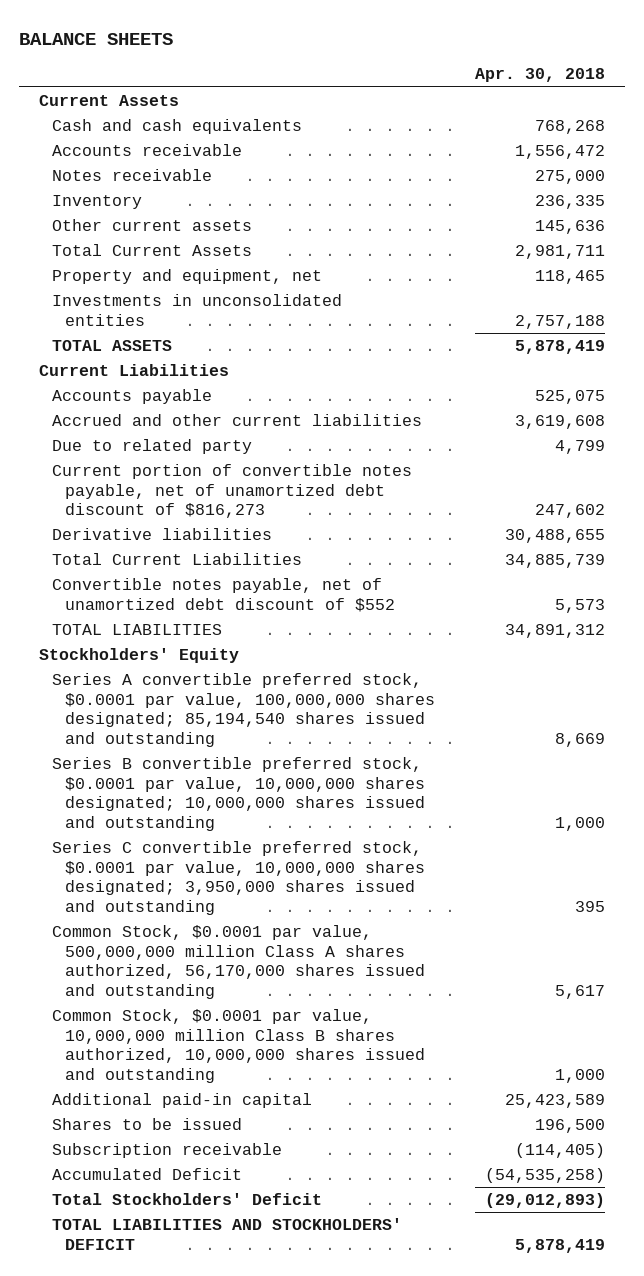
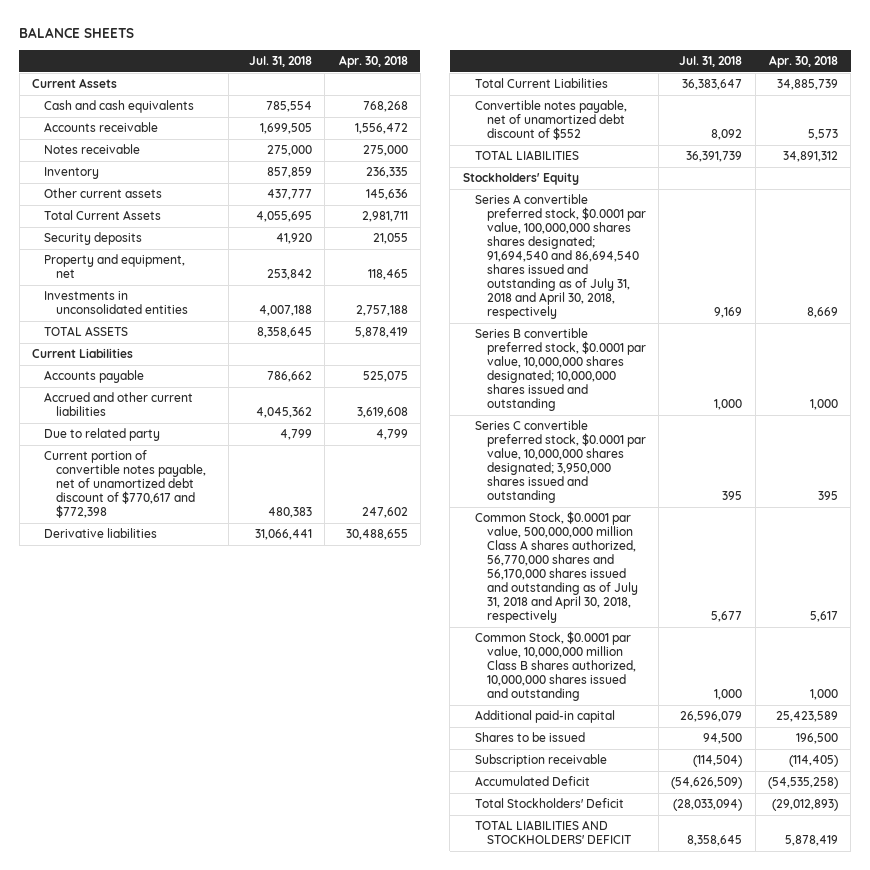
- | Apr. 30, 2018
+ | Jul. 31, 2018 | Apr. 30, 2018
+ Security deposits | 41,920 | 21,055
- Current portion of convertible notes payable, net of unamortized debt discount of $816,273 | 247,602
+ Current portion of convertible notes payable, net of unamortized debt discount of $770,617 and $772,398 | 480,383 | 247,602
- Series A convertible preferred stock, $0.0001 par value, 100,000,000 shares designated; 85,194,540 shares issued and outstanding | 8,669
+ Series A convertible preferred stock, $0.0001 par value, 100,000,000 shares shares designated; 91,694,540 and 86,694,540 shares issued and outstanding as of July 31, 2018 and April 30, 2018, respectively | 9,169 | 8,669
- Common Stock, $0.0001 par value, 500,000,000 million Class A shares authorized, 56,170,000 shares issued and outstanding | 5,617
+ Common Stock, $0.0001 par value, 500,000,000 million Class A shares authorized, 56,770,000 shares and 56,170,000 shares issued and outstanding as of July 31, 2018 and April 30, 2018, respectively | 5,677 | 5,617

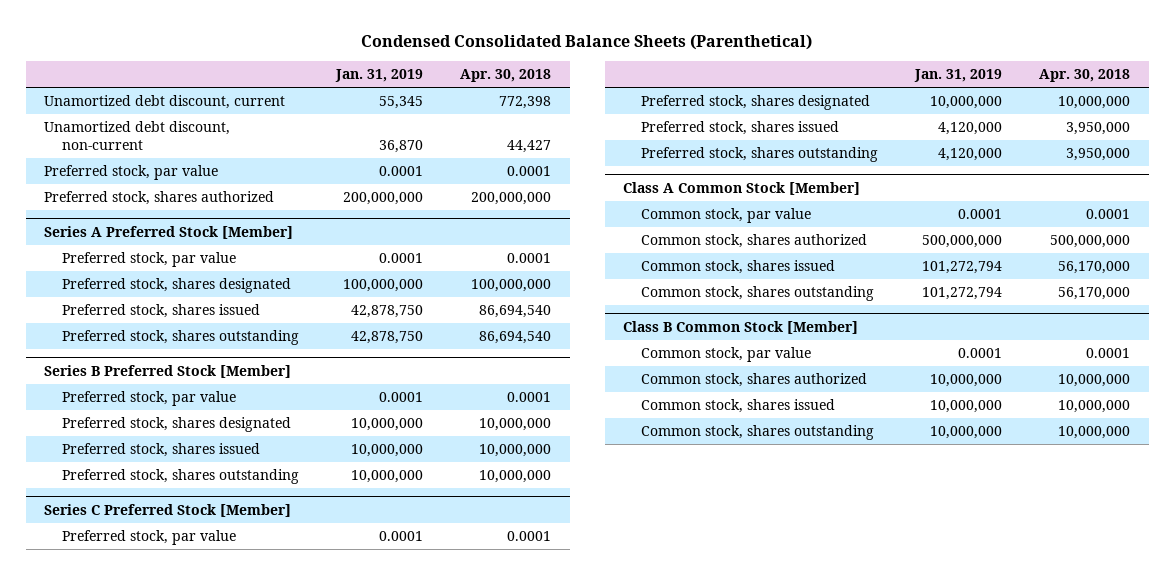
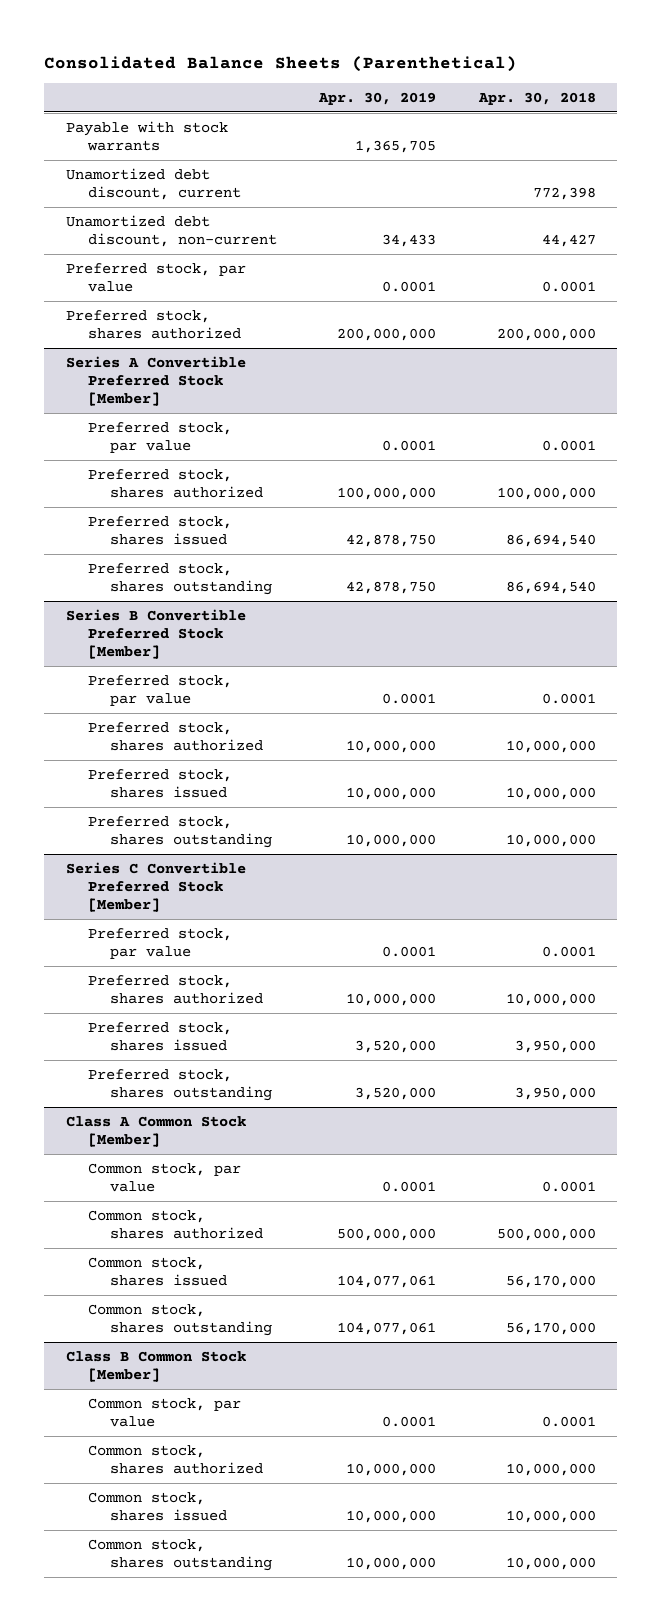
- Condensed Consolidated Balance Sheets (Parenthetical)
+ Consolidated Balance Sheets (Parenthetical)
- | Jan. 31, 2019 | Apr. 30, 2018
+ | Apr. 30, 2019 | Apr. 30, 2018
+ Payable with stock warrants | 1,365,705 |
- Series A Preferred Stock [Member]
+ Series A Convertible Preferred Stock [Member]
- Preferred stock, shares designated | 100,000,000 | 100,000,000
+ Preferred stock, shares authorized | 100,000,000 | 100,000,000
- Series B Preferred Stock [Member]
+ Series B Convertible Preferred Stock [Member]
- Preferred stock, shares designated | 10,000,000 | 10,000,000
+ Preferred stock, shares authorized | 10,000,000 | 10,000,000
- Series C Preferred Stock [Member]
+ Series C Convertible Preferred Stock [Member]
- Preferred stock, shares designated | 10,000,000 | 10,000,000
+ Preferred stock, shares authorized | 10,000,000 | 10,000,000

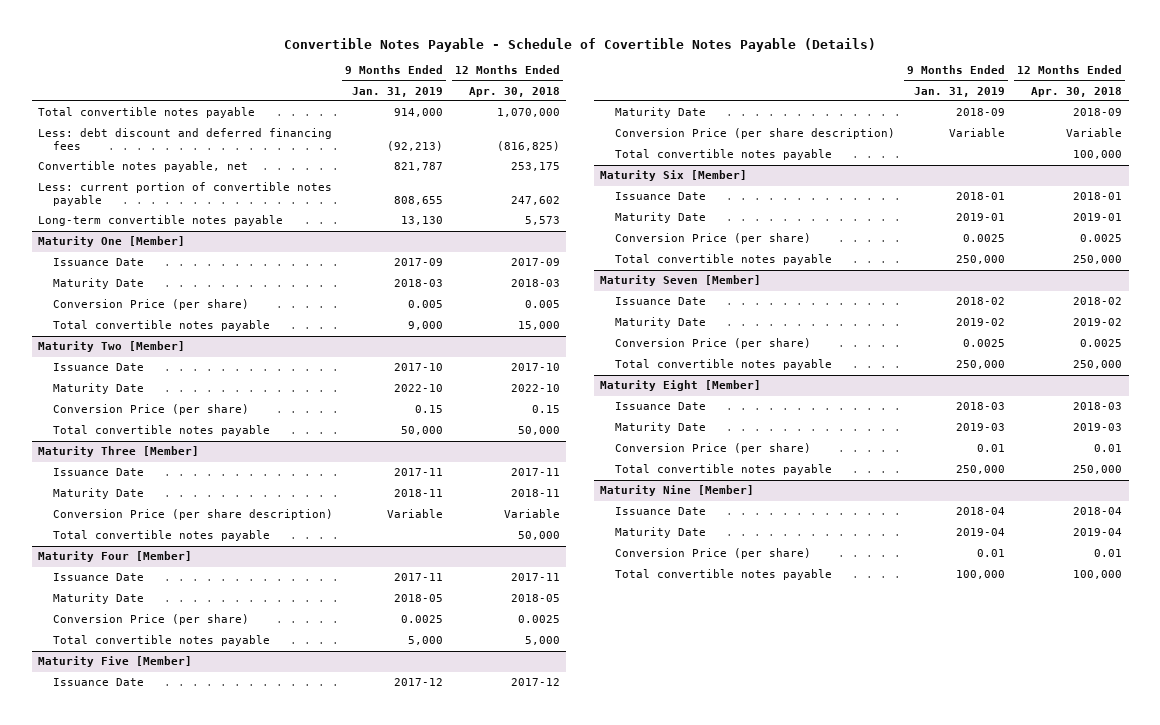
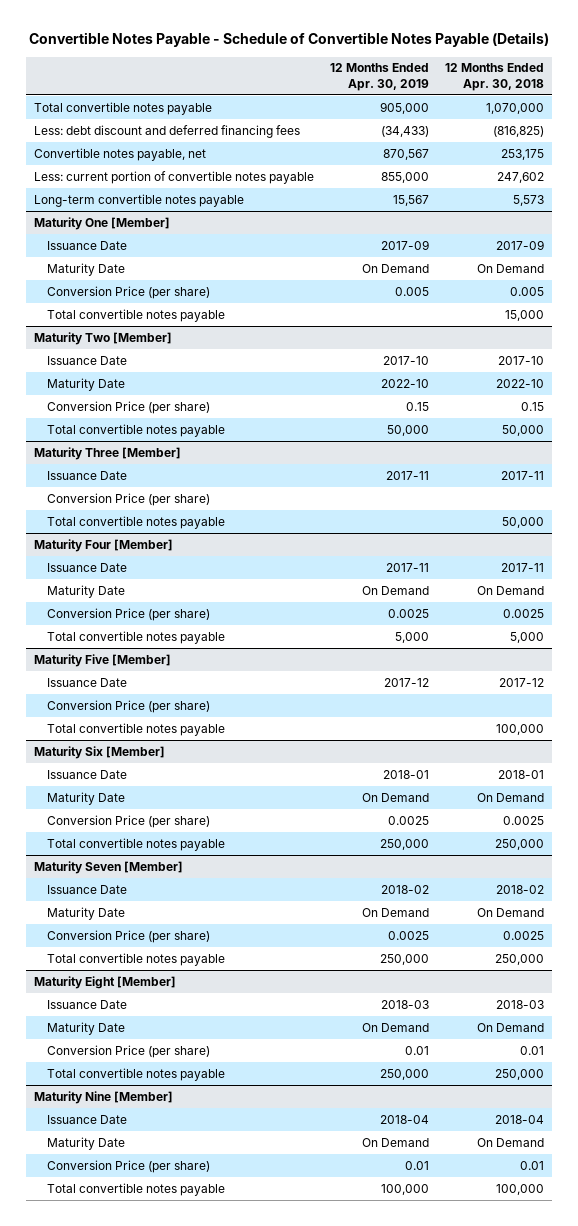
- Convertible Notes Payable - Schedule of Covertible Notes Payable (Details)
+ Convertible Notes Payable - Schedule of Convertible Notes Payable (Details)
- | 9 Months Ended Jan. 31, 2019 | 12 Months Ended Apr. 30, 2018
+ | 12 Months Ended Apr. 30, 2019 | 12 Months Ended Apr. 30, 2018
@ Maturity One [Member]
- Maturity Date | 2018-03 | 2018-03
+ Maturity Date | On Demand | On Demand
@ Maturity Three [Member]
- Maturity Date | 2018-11 | 2018-11
- Conversion Price (per share description) | Variable | Variable
+ Conversion Price (per share)
@ Maturity Four [Member]
- Maturity Date | 2018-05 | 2018-05
+ Maturity Date | On Demand | On Demand
@ Maturity Five [Member]
- Maturity Date | 2018-09 | 2018-09
- Conversion Price (per share description) | Variable | Variable
+ Conversion Price (per share)
@ Maturity Six [Member]
- Maturity Date | 2019-01 | 2019-01
+ Maturity Date | On Demand | On Demand
@ Maturity Seven [Member]
- Maturity Date | 2019-02 | 2019-02
+ Maturity Date | On Demand | On Demand
@ Maturity Eight [Member]
- Maturity Date | 2019-03 | 2019-03
+ Maturity Date | On Demand | On Demand
@ Maturity Nine [Member]
- Maturity Date | 2019-04 | 2019-04
+ Maturity Date | On Demand | On Demand

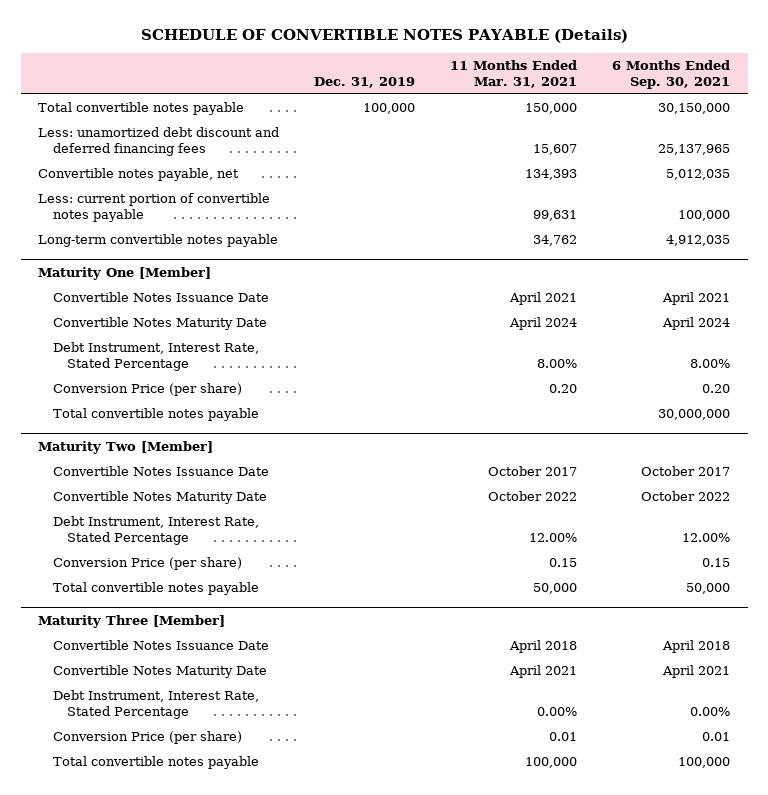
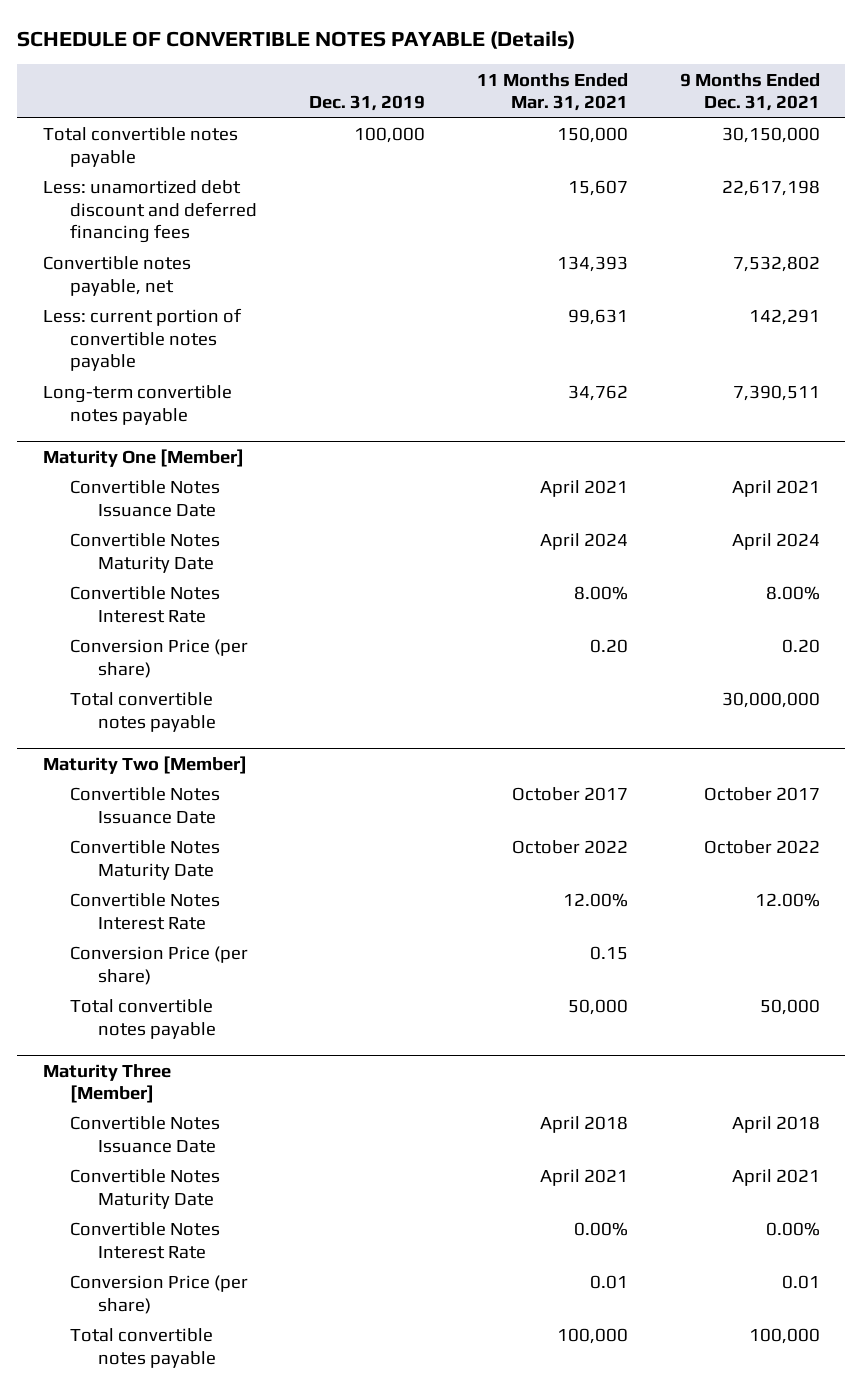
- | Dec. 31, 2019 | 11 Months Ended Mar. 31, 2021 | 6 Months Ended Sep. 30, 2021
+ | Dec. 31, 2019 | 11 Months Ended Mar. 31, 2021 | 9 Months Ended Dec. 31, 2021
@ Maturity One [Member]
- Debt Instrument, Interest Rate, Stated Percentage | | 8.00% | 8.00%
+ Convertible Notes Interest Rate | | 8.00% | 8.00%
@ Maturity Two [Member]
- Debt Instrument, Interest Rate, Stated Percentage | | 12.00% | 12.00%
+ Convertible Notes Interest Rate | | 12.00% | 12.00%
@ Maturity Three [Member]
- Debt Instrument, Interest Rate, Stated Percentage | | 0.00% | 0.00%
+ Convertible Notes Interest Rate | | 0.00% | 0.00%

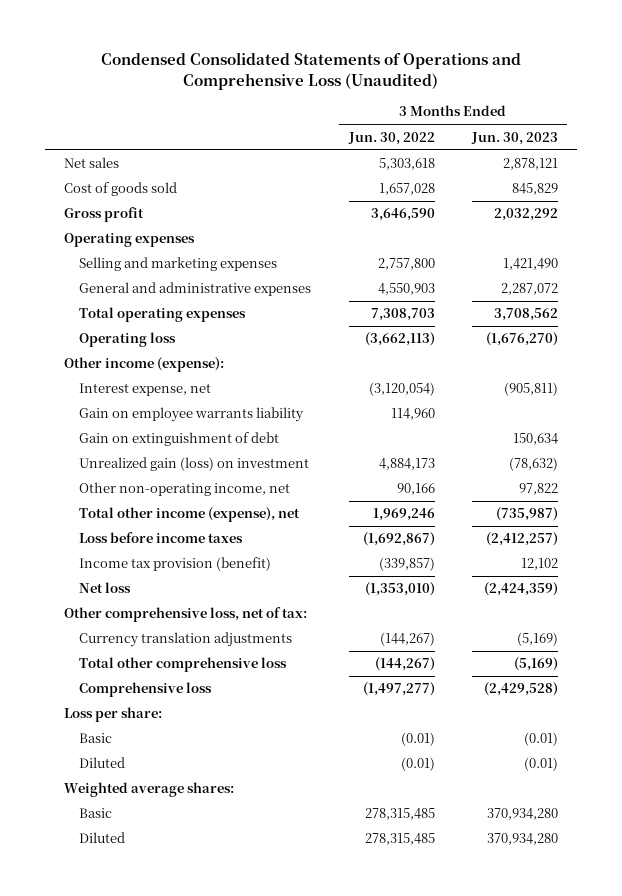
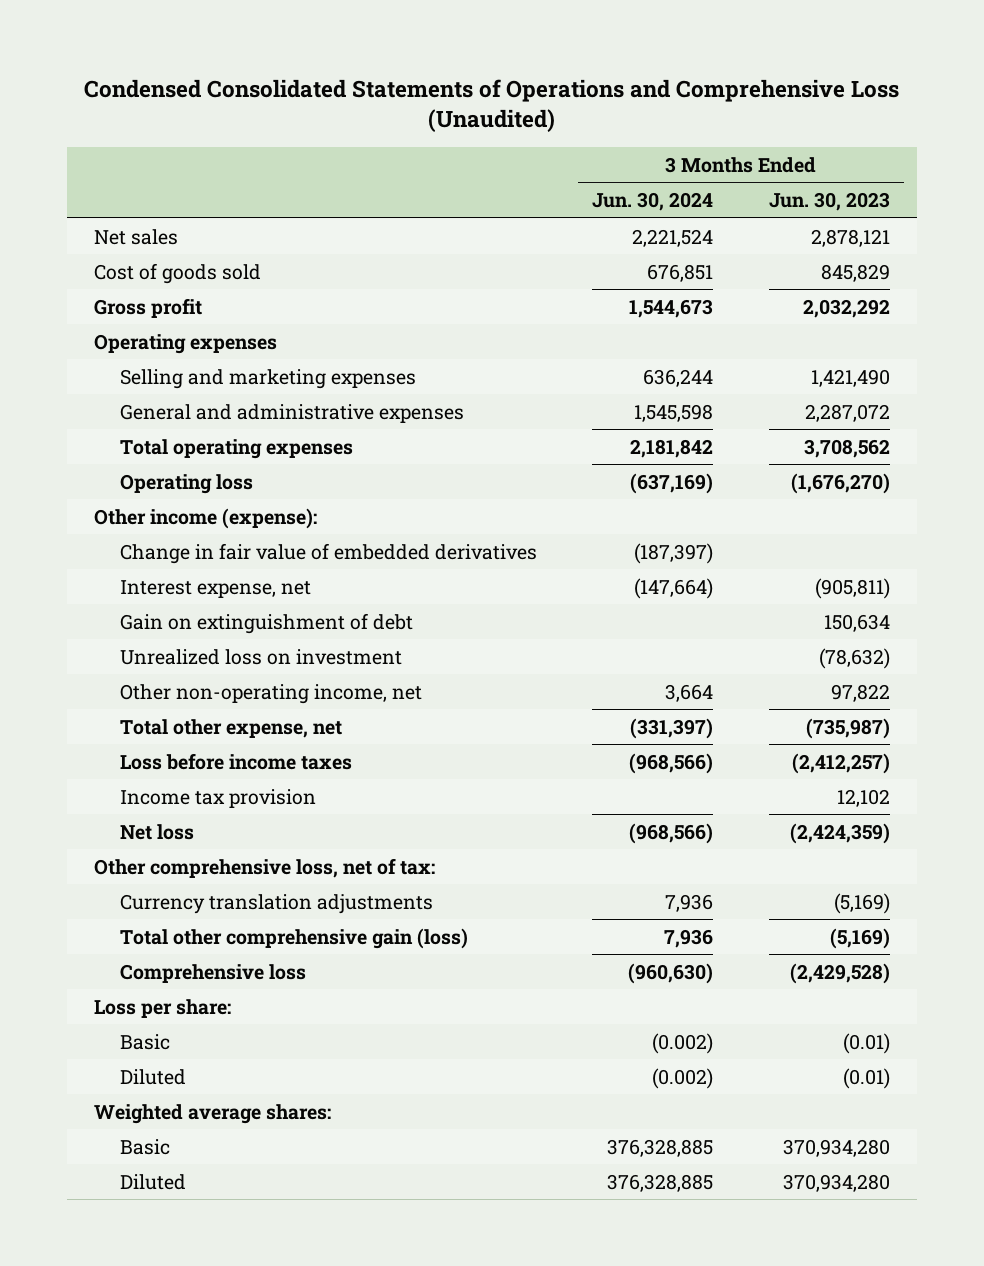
- | 3 Months Ended Jun. 30, 2022 | 3 Months Ended Jun. 30, 2023
+ | 3 Months Ended Jun. 30, 2024 | 3 Months Ended Jun. 30, 2023
+ Change in fair value of embedded derivatives | (187,397) |
- Gain on employee warrants liability | 114,960 |
- Unrealized gain (loss) on investment | 4,884,173 | (78,632)
+ Unrealized loss on investment | | (78,632)
- Total other income (expense), net | 1,969,246 | (735,987)
+ Total other expense, net | (331,397) | (735,987)
- Income tax provision (benefit) | (339,857) | 12,102
+ Income tax provision | | 12,102
- Total other comprehensive loss | (144,267) | (5,169)
+ Total other comprehensive gain (loss) | 7,936 | (5,169)

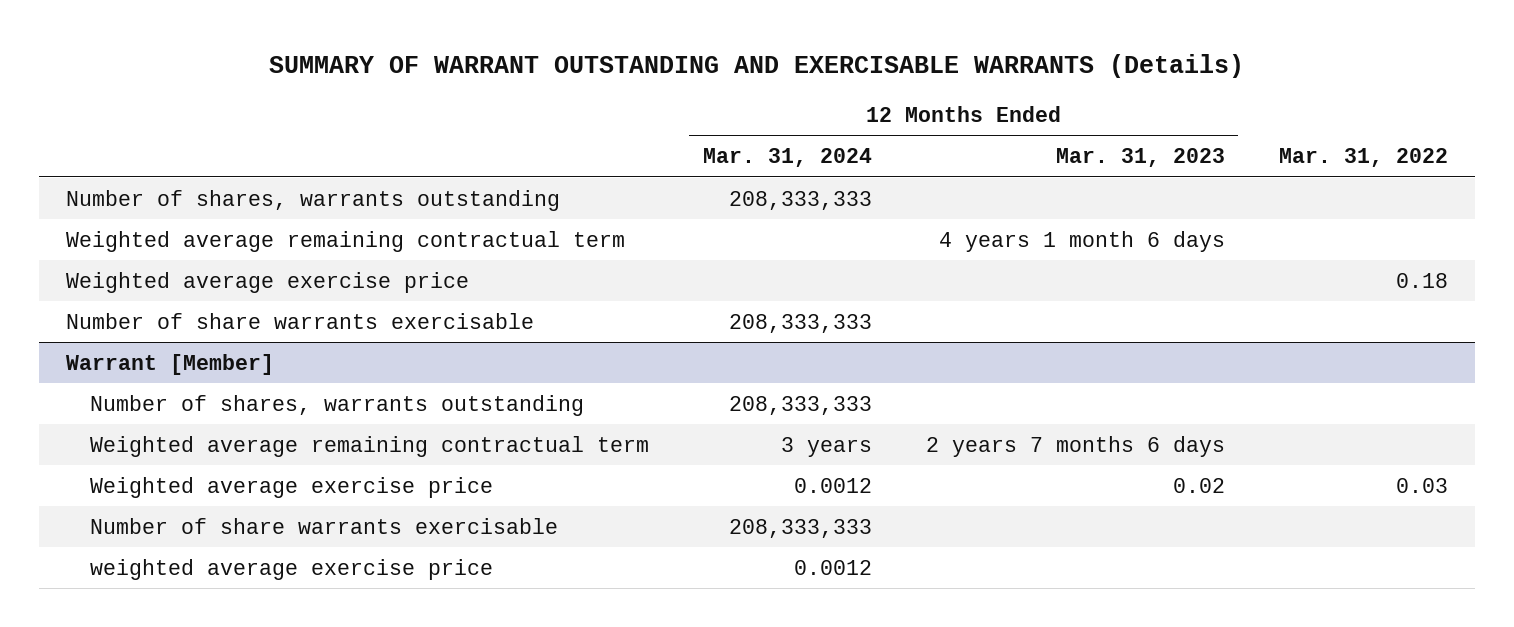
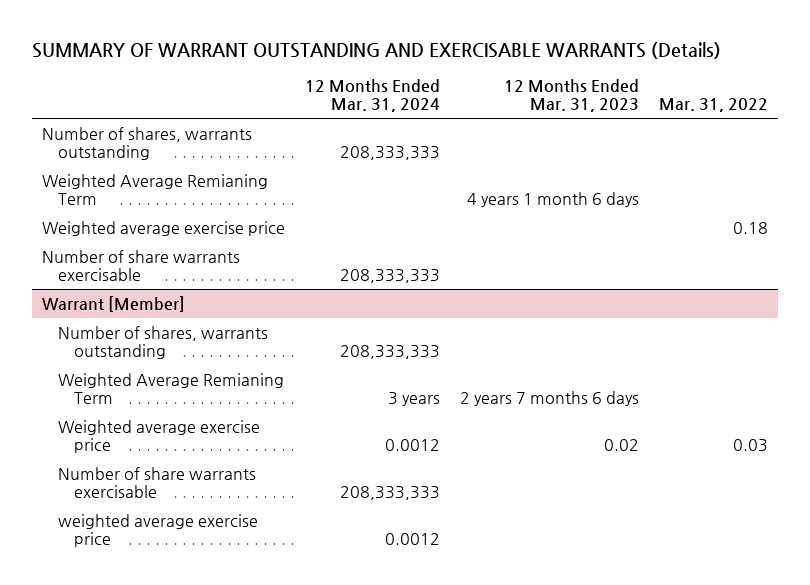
- Weighted average remaining contractual term | | 4 years 1 month 6 days |
+ Weighted Average Remianing Term | | 4 years 1 month 6 days |
@ Warrant [Member]
- Weighted average remaining contractual term | 3 years | 2 years 7 months 6 days |
+ Weighted Average Remianing Term | 3 years | 2 years 7 months 6 days |

